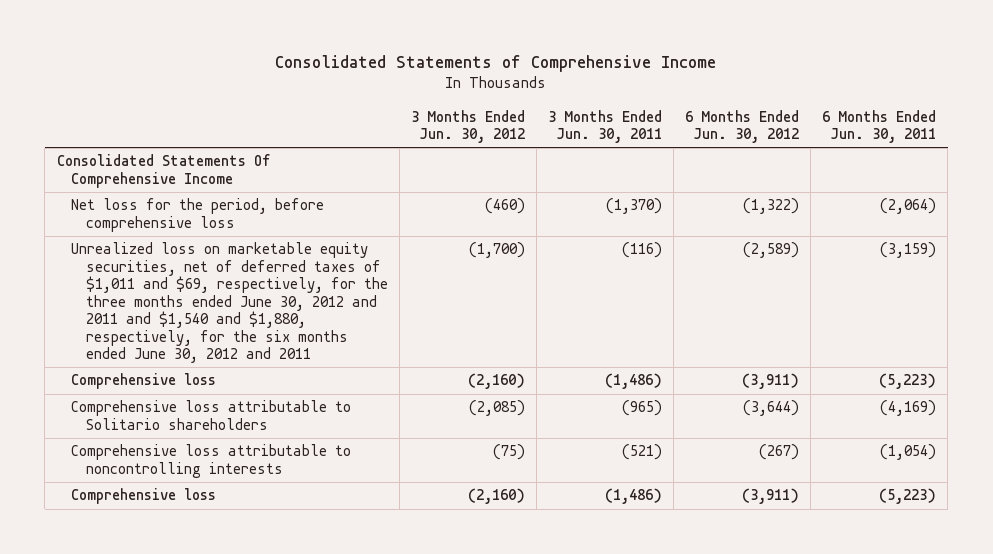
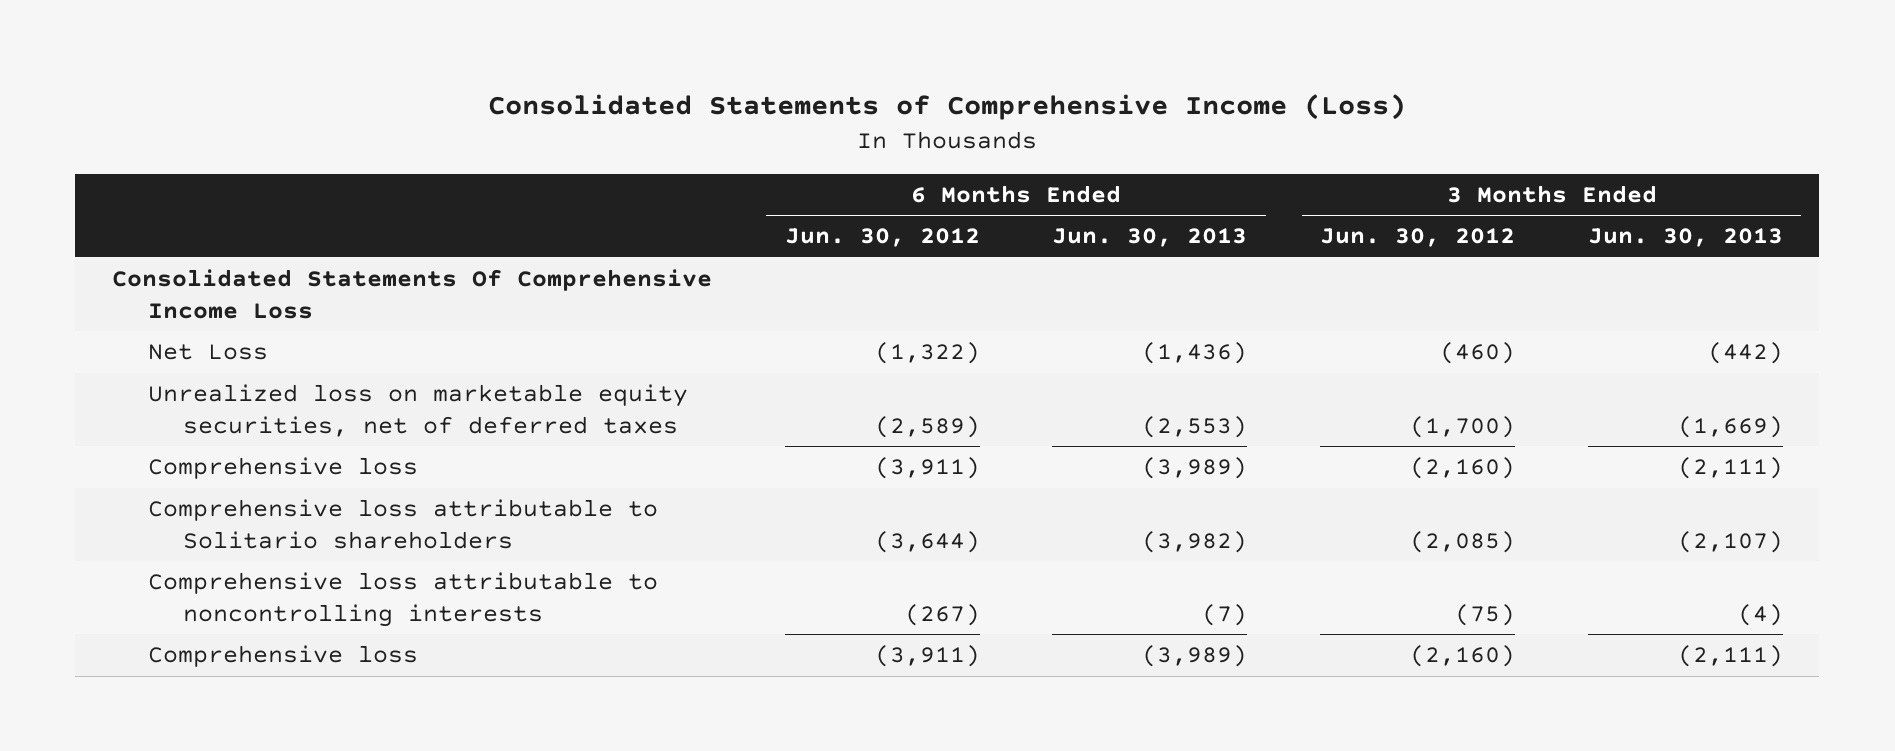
- Consolidated Statements of Comprehensive Income
+ Consolidated Statements of Comprehensive Income (Loss)
- | 3 Months Ended Jun. 30, 2012 | 3 Months Ended Jun. 30, 2011 | 6 Months Ended Jun. 30, 2012 | 6 Months Ended Jun. 30, 2011
+ | 6 Months Ended Jun. 30, 2012 | 6 Months Ended Jun. 30, 2013 | 3 Months Ended Jun. 30, 2012 | 3 Months Ended Jun. 30, 2013
- Consolidated Statements Of Comprehensive Income
- Net loss for the period, before comprehensive loss | (460) | (1,370) | (1,322) | (2,064)
- Unrealized loss on marketable equity securities, net of deferred taxes of $1,011 and $69, respectively, for the three months ended June 30, 2012 and 2011 and $1,540 and $1,880, respectively, for the six months ended June 30, 2012 and 2011 | (1,700) | (116) | (2,589) | (3,159)
+ Consolidated Statements Of Comprehensive Income Loss
+ Net Loss | (1,322) | (1,436) | (460) | (442)
+ Unrealized loss on marketable equity securities, net of deferred taxes | (2,589) | (2,553) | (1,700) | (1,669)

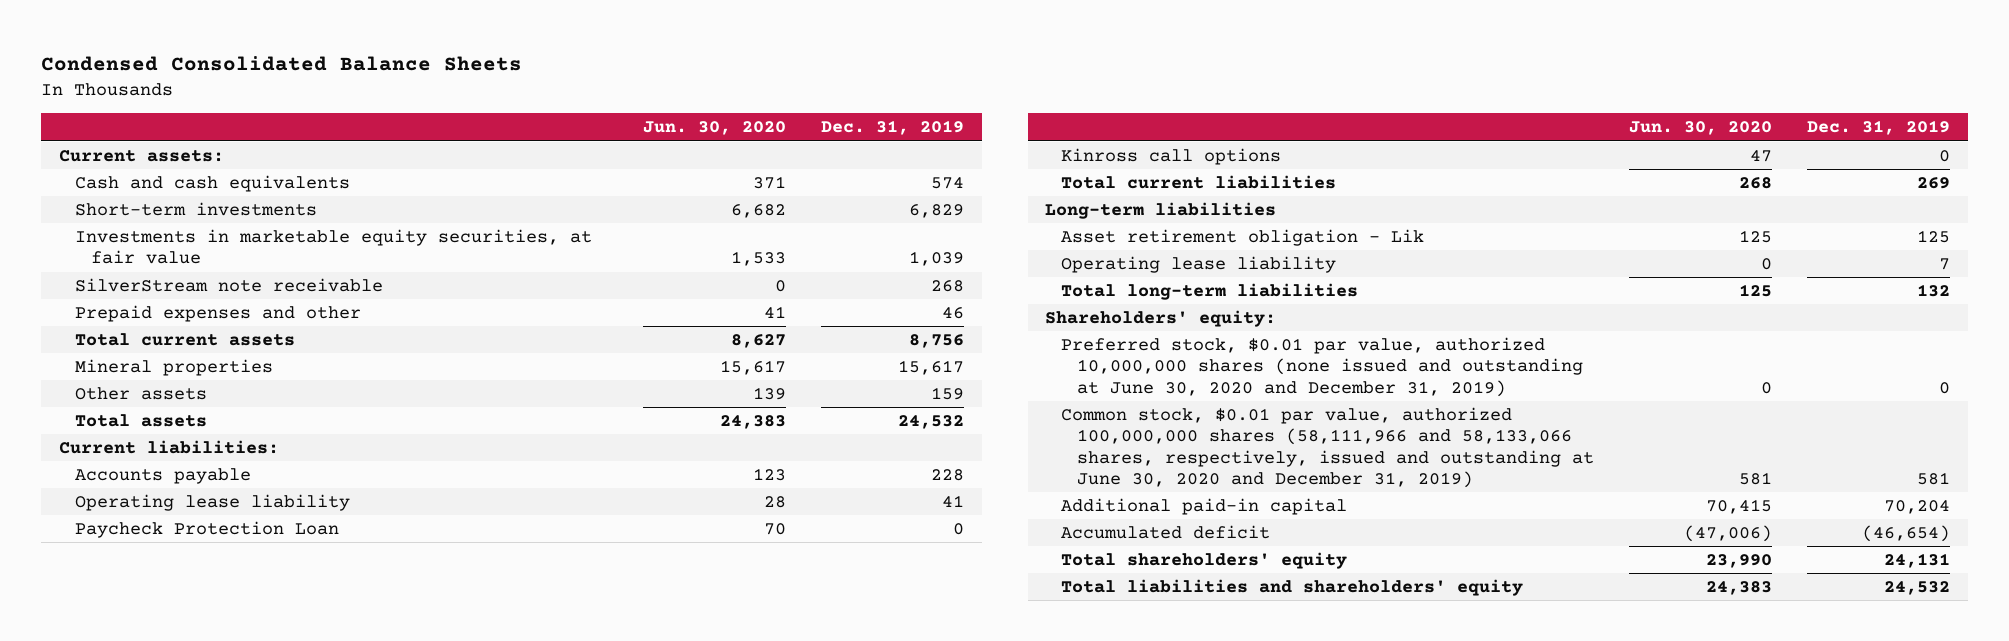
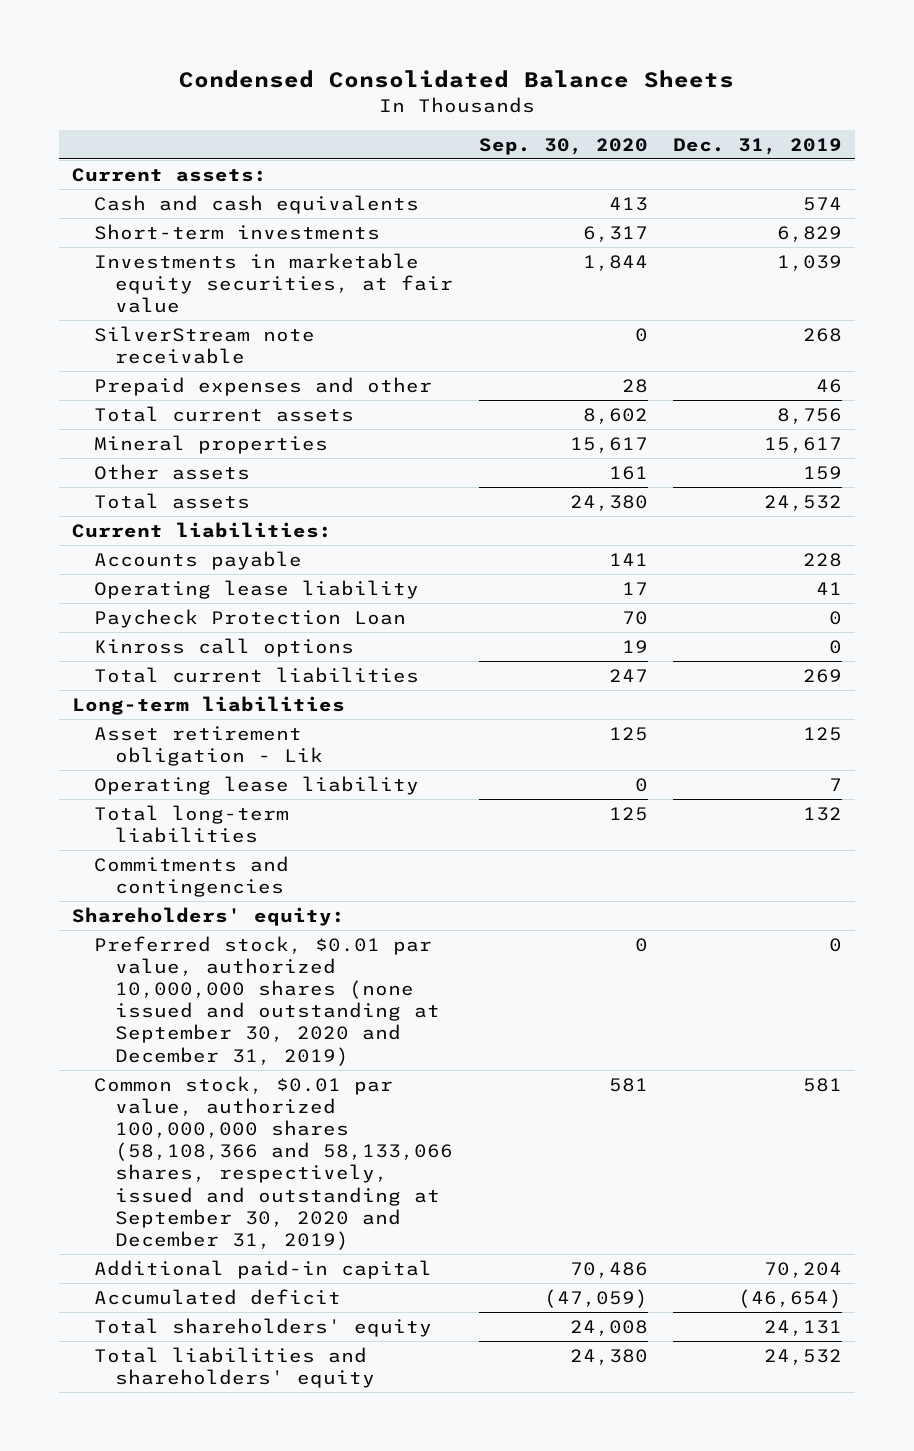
- | Jun. 30, 2020 | Dec. 31, 2019
+ | Sep. 30, 2020 | Dec. 31, 2019
+ Commitments and contingencies
- Preferred stock, $0.01 par value, authorized 10,000,000 shares (none issued and outstanding at June 30, 2020 and December 31, 2019) | 0 | 0
- Common stock, $0.01 par value, authorized 100,000,000 shares (58,111,966 and 58,133,066 shares, respectively, issued and outstanding at June 30, 2020 and December 31, 2019) | 581 | 581
+ Preferred stock, $0.01 par value, authorized 10,000,000 shares (none issued and outstanding at September 30, 2020 and December 31, 2019) | 0 | 0
+ Common stock, $0.01 par value, authorized 100,000,000 shares (58,108,366 and 58,133,066 shares, respectively, issued and outstanding at September 30, 2020 and December 31, 2019) | 581 | 581

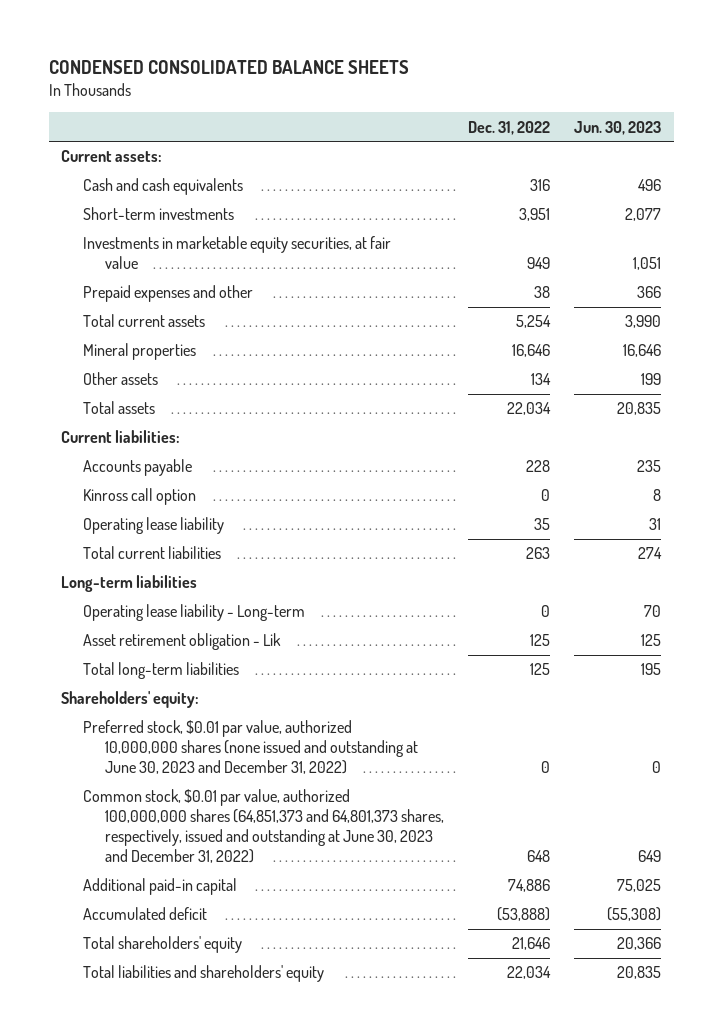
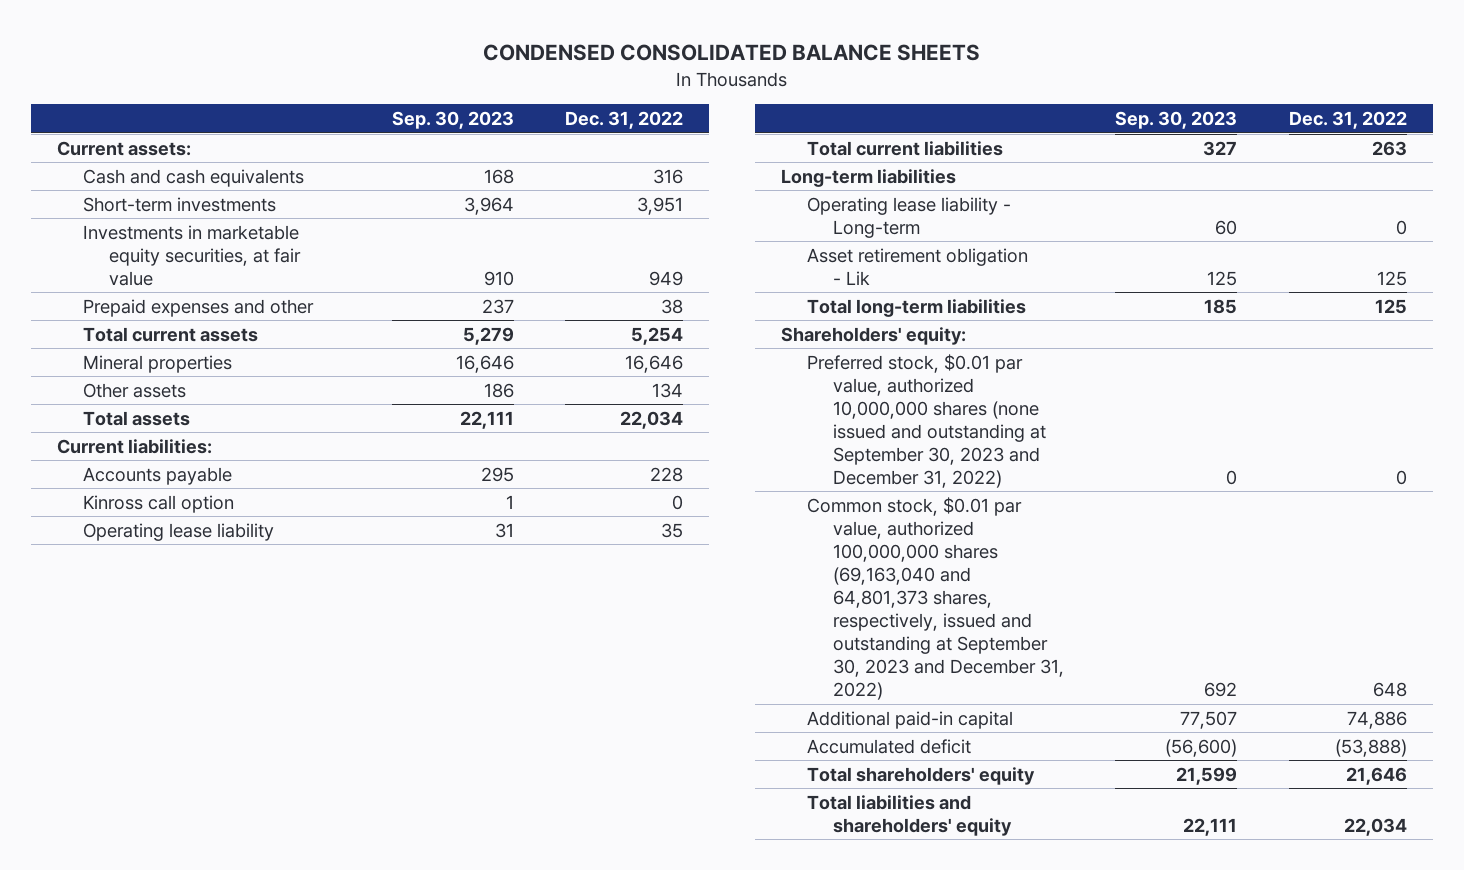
- | Dec. 31, 2022 | Jun. 30, 2023
+ | Sep. 30, 2023 | Dec. 31, 2022
- Preferred stock, $0.01 par value, authorized 10,000,000 shares (none issued and outstanding at June 30, 2023 and December 31, 2022) | 0 | 0
- Common stock, $0.01 par value, authorized 100,000,000 shares (64,851,373 and 64,801,373 shares, respectively, issued and outstanding at June 30, 2023 and December 31, 2022) | 648 | 649
+ Preferred stock, $0.01 par value, authorized 10,000,000 shares (none issued and outstanding at September 30, 2023 and December 31, 2022) | 0 | 0
+ Common stock, $0.01 par value, authorized 100,000,000 shares (69,163,040 and 64,801,373 shares, respectively, issued and outstanding at September 30, 2023 and December 31, 2022) | 692 | 648

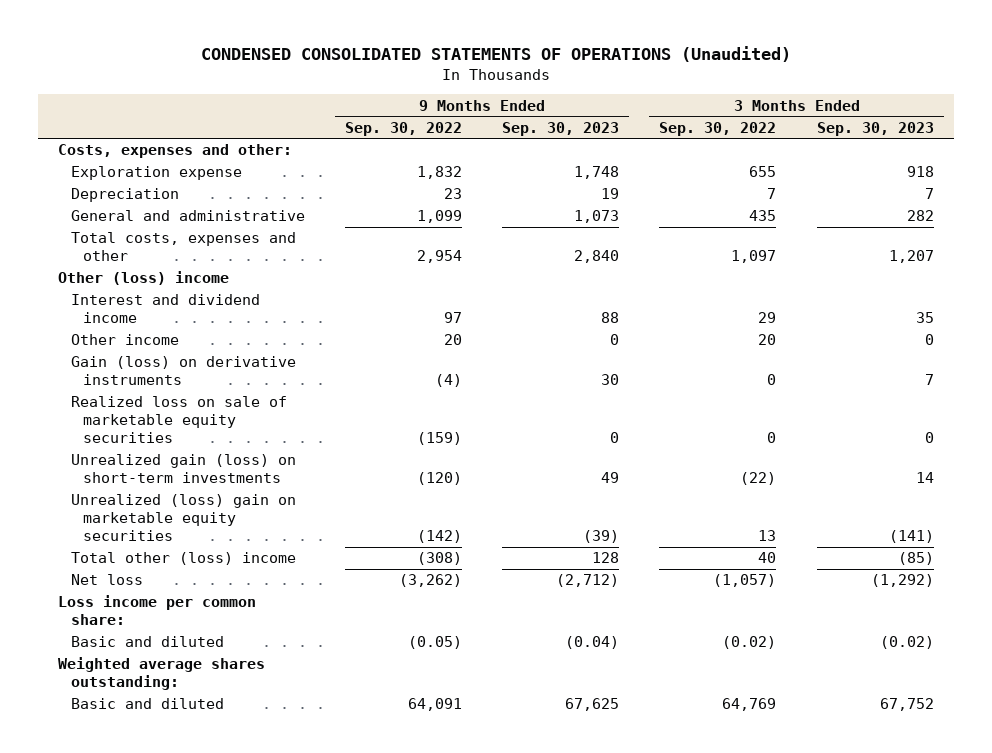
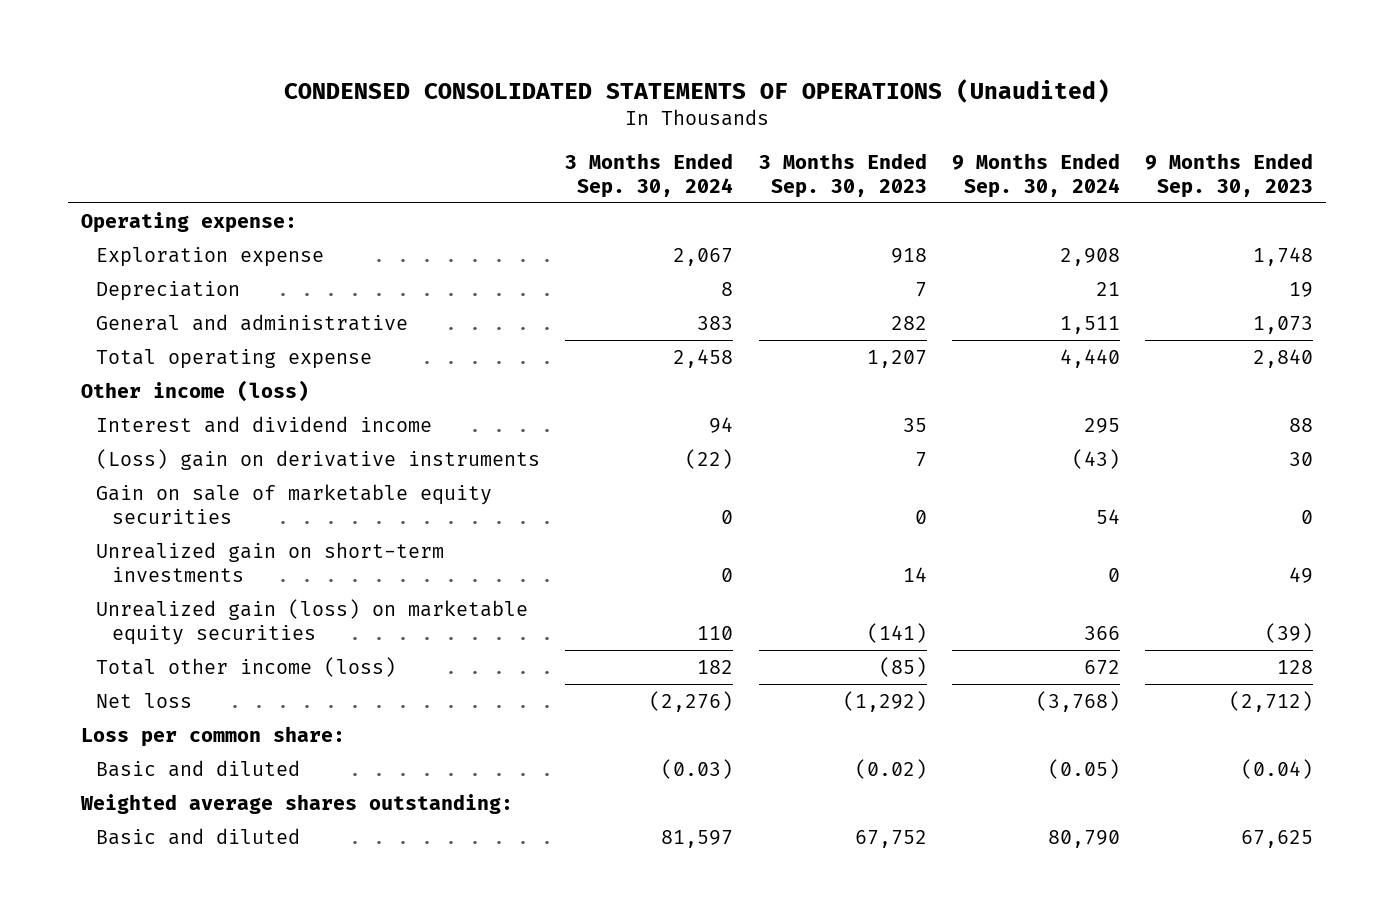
- | 9 Months Ended Sep. 30, 2022 | 9 Months Ended Sep. 30, 2023 | 3 Months Ended Sep. 30, 2022 | 3 Months Ended Sep. 30, 2023
+ | 3 Months Ended Sep. 30, 2024 | 3 Months Ended Sep. 30, 2023 | 9 Months Ended Sep. 30, 2024 | 9 Months Ended Sep. 30, 2023
- Costs, expenses and other:
+ Operating expense:
- Total costs, expenses and other | 2,954 | 2,840 | 1,097 | 1,207
- Other (loss) income
+ Total operating expense | 2,458 | 1,207 | 4,440 | 2,840
+ Other income (loss)
- Other income | 20 | 0 | 20 | 0
- Gain (loss) on derivative instruments | (4) | 30 | 0 | 7
- Realized loss on sale of marketable equity securities | (159) | 0 | 0 | 0
- Unrealized gain (loss) on short-term investments | (120) | 49 | (22) | 14
- Unrealized (loss) gain on marketable equity securities | (142) | (39) | 13 | (141)
- Total other (loss) income | (308) | 128 | 40 | (85)
+ (Loss) gain on derivative instruments | (22) | 7 | (43) | 30
+ Gain on sale of marketable equity securities | 0 | 0 | 54 | 0
+ Unrealized gain on short-term investments | 0 | 14 | 0 | 49
+ Unrealized gain (loss) on marketable equity securities | 110 | (141) | 366 | (39)
+ Total other income (loss) | 182 | (85) | 672 | 128
- Loss income per common share:
+ Loss per common share:

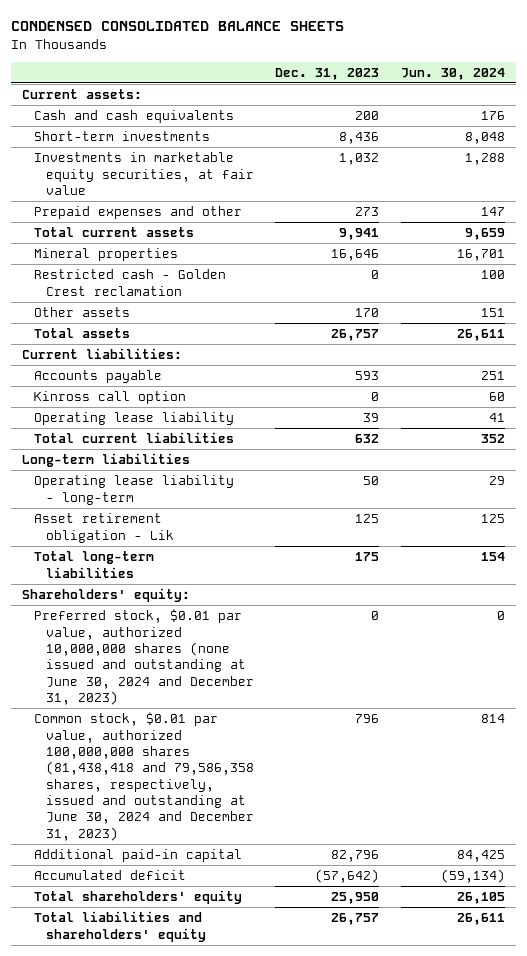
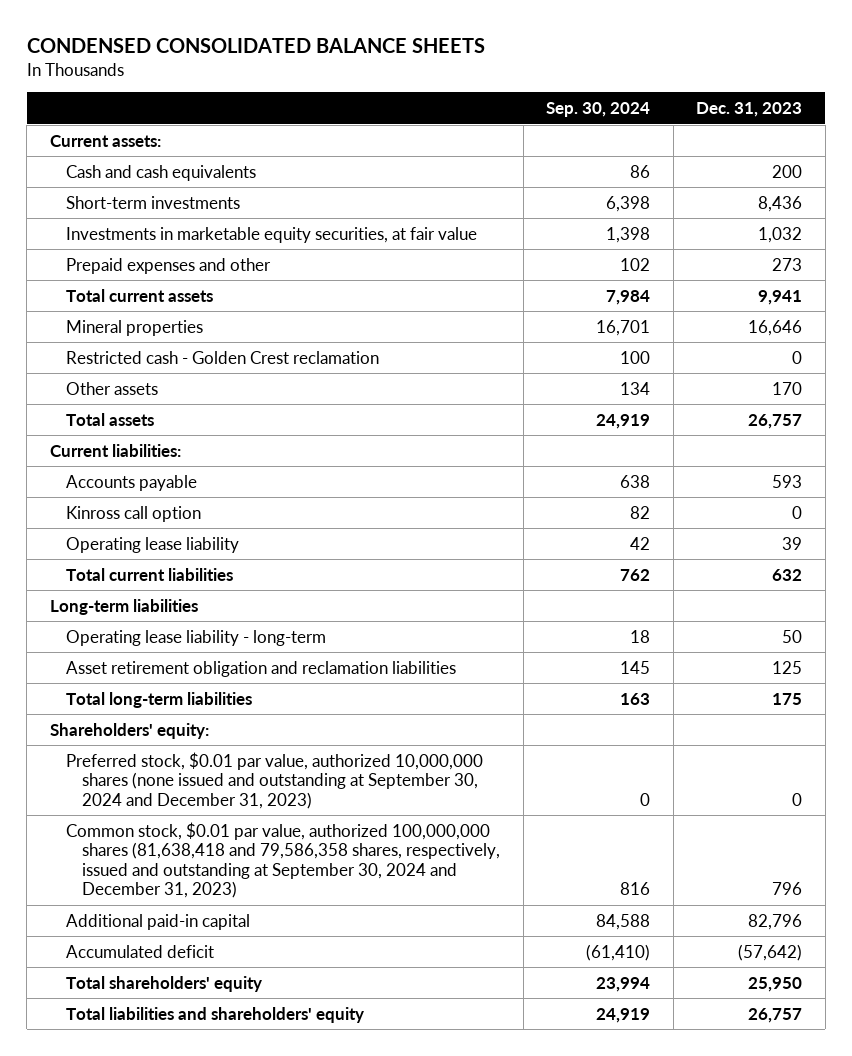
- | Dec. 31, 2023 | Jun. 30, 2024
+ | Sep. 30, 2024 | Dec. 31, 2023
- Asset retirement obligation - Lik | 125 | 125
+ Asset retirement obligation and reclamation liabilities | 145 | 125
- Preferred stock, $0.01 par value, authorized 10,000,000 shares (none issued and outstanding at June 30, 2024 and December 31, 2023) | 0 | 0
- Common stock, $0.01 par value, authorized 100,000,000 shares (81,438,418 and 79,586,358 shares, respectively, issued and outstanding at June 30, 2024 and December 31, 2023) | 796 | 814
+ Preferred stock, $0.01 par value, authorized 10,000,000 shares (none issued and outstanding at September 30, 2024 and December 31, 2023) | 0 | 0
+ Common stock, $0.01 par value, authorized 100,000,000 shares (81,638,418 and 79,586,358 shares, respectively, issued and outstanding at September 30, 2024 and December 31, 2023) | 816 | 796

